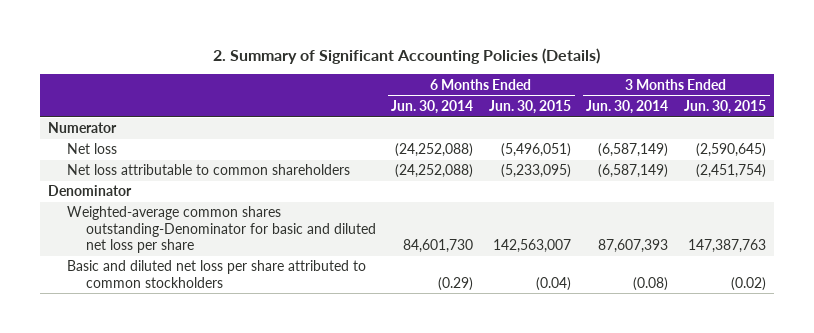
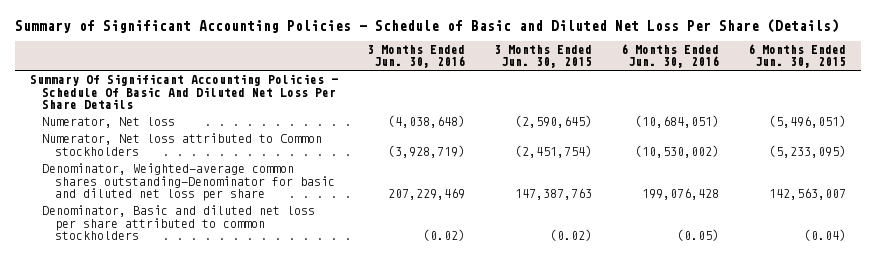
- 2. Summary of Significant Accounting Policies (Details)
+ Summary of Significant Accounting Policies - Schedule of Basic and Diluted Net Loss Per Share (Details)
- | 6 Months Ended Jun. 30, 2014 | 6 Months Ended Jun. 30, 2015 | 3 Months Ended Jun. 30, 2014 | 3 Months Ended Jun. 30, 2015
+ | 3 Months Ended Jun. 30, 2016 | 3 Months Ended Jun. 30, 2015 | 6 Months Ended Jun. 30, 2016 | 6 Months Ended Jun. 30, 2015
- Numerator
- Net loss | (24,252,088) | (5,496,051) | (6,587,149) | (2,590,645)
- Net loss attributable to common shareholders | (24,252,088) | (5,233,095) | (6,587,149) | (2,451,754)
- Denominator
- Weighted-average common shares outstanding-Denominator for basic and diluted net loss per share | 84,601,730 | 142,563,007 | 87,607,393 | 147,387,763
- Basic and diluted net loss per share attributed to common stockholders | (0.29) | (0.04) | (0.08) | (0.02)
+ Summary Of Significant Accounting Policies - Schedule Of Basic And Diluted Net Loss Per Share Details
+ Numerator, Net loss | (4,038,648) | (2,590,645) | (10,684,051) | (5,496,051)
+ Numerator, Net loss attributed to Common stockholders | (3,928,719) | (2,451,754) | (10,530,002) | (5,233,095)
+ Denominator, Weighted-average common shares outstanding-Denominator for basic and diluted net loss per share | 207,229,469 | 147,387,763 | 199,076,428 | 142,563,007
+ Denominator, Basic and diluted net loss per share attributed to common stockholders | (0.02) | (0.02) | (0.05) | (0.04)

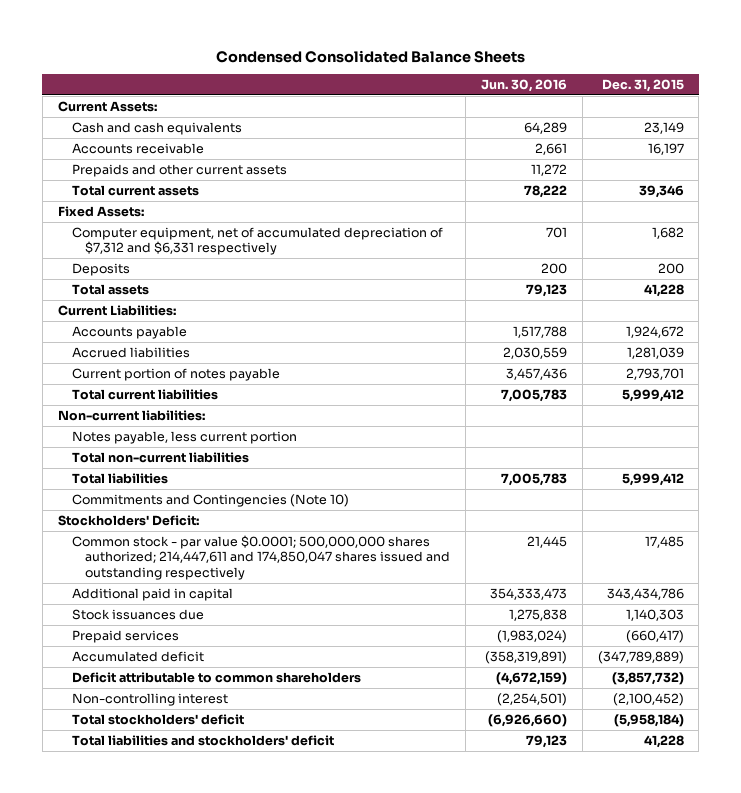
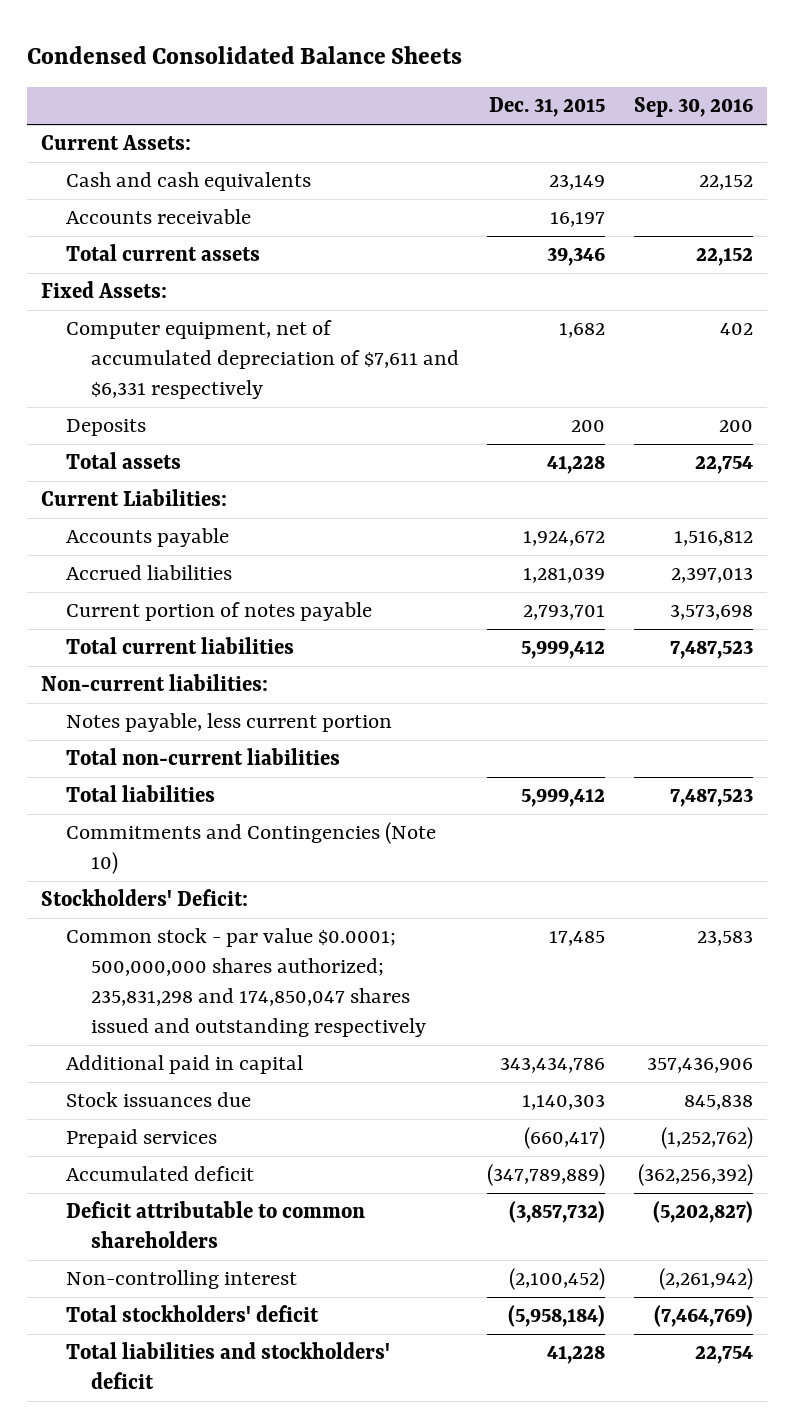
- | Jun. 30, 2016 | Dec. 31, 2015
+ | Dec. 31, 2015 | Sep. 30, 2016
- Prepaids and other current assets | 11,272 |
- Computer equipment, net of accumulated depreciation of $7,312 and $6,331 respectively | 701 | 1,682
+ Computer equipment, net of accumulated depreciation of $7,611 and $6,331 respectively | 1,682 | 402
- Common stock - par value $0.0001; 500,000,000 shares authorized; 214,447,611 and 174,850,047 shares issued and outstanding respectively | 21,445 | 17,485
+ Common stock - par value $0.0001; 500,000,000 shares authorized; 235,831,298 and 174,850,047 shares issued and outstanding respectively | 17,485 | 23,583

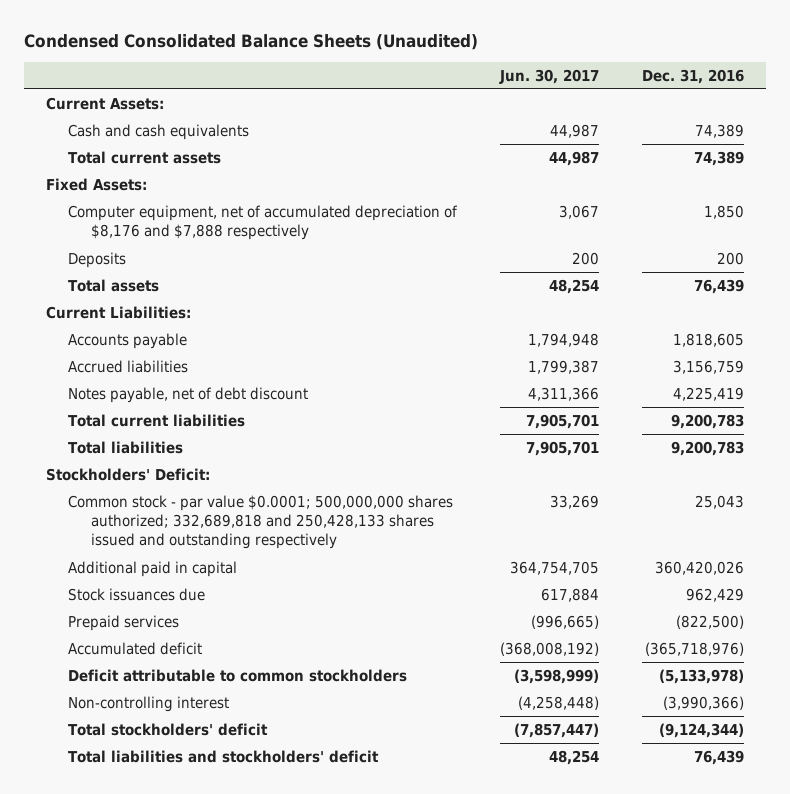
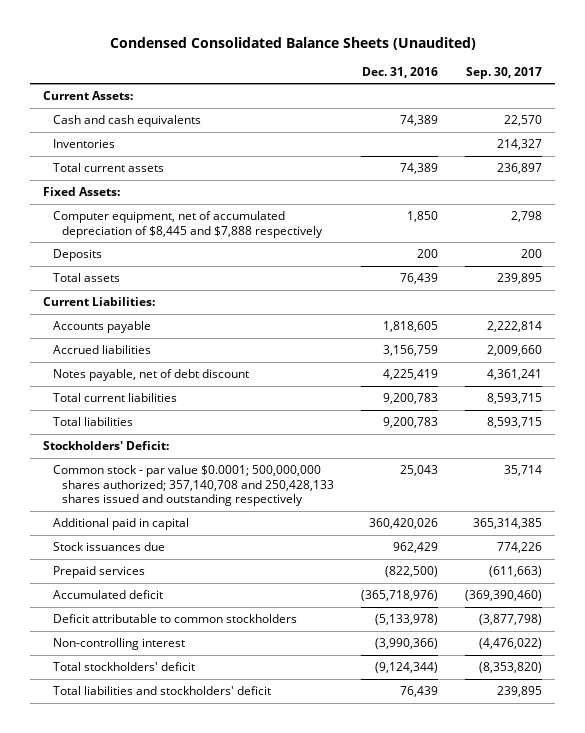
- | Jun. 30, 2017 | Dec. 31, 2016
+ | Dec. 31, 2016 | Sep. 30, 2017
+ Inventories | | 214,327
- Computer equipment, net of accumulated depreciation of $8,176 and $7,888 respectively | 3,067 | 1,850
+ Computer equipment, net of accumulated depreciation of $8,445 and $7,888 respectively | 1,850 | 2,798
- Common stock - par value $0.0001; 500,000,000 shares authorized; 332,689,818 and 250,428,133 shares issued and outstanding respectively | 33,269 | 25,043
+ Common stock - par value $0.0001; 500,000,000 shares authorized; 357,140,708 and 250,428,133 shares issued and outstanding respectively | 25,043 | 35,714

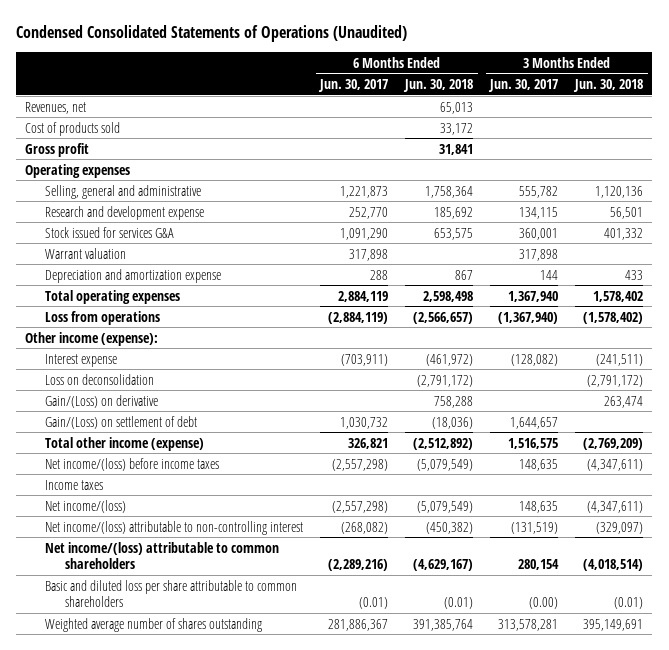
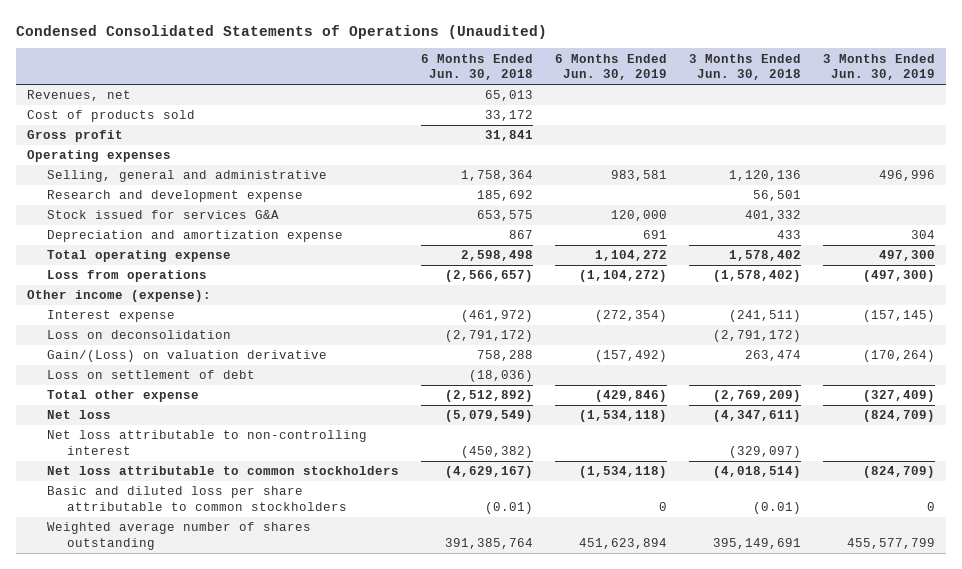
- | 6 Months Ended Jun. 30, 2017 | 6 Months Ended Jun. 30, 2018 | 3 Months Ended Jun. 30, 2017 | 3 Months Ended Jun. 30, 2018
+ | 6 Months Ended Jun. 30, 2018 | 6 Months Ended Jun. 30, 2019 | 3 Months Ended Jun. 30, 2018 | 3 Months Ended Jun. 30, 2019
- Warrant valuation | 317,898 | | 317,898 |
- Total operating expenses | 2,884,119 | 2,598,498 | 1,367,940 | 1,578,402
+ Total operating expense | 2,598,498 | 1,104,272 | 1,578,402 | 497,300
- Gain/(Loss) on derivative | | 758,288 | | 263,474
- Gain/(Loss) on settlement of debt | 1,030,732 | (18,036) | 1,644,657 |
- Total other income (expense) | 326,821 | (2,512,892) | 1,516,575 | (2,769,209)
- Net income/(loss) before income taxes | (2,557,298) | (5,079,549) | 148,635 | (4,347,611)
- Income taxes
- Net income/(loss) | (2,557,298) | (5,079,549) | 148,635 | (4,347,611)
- Net income/(loss) attributable to non-controlling interest | (268,082) | (450,382) | (131,519) | (329,097)
- Net income/(loss) attributable to common shareholders | (2,289,216) | (4,629,167) | 280,154 | (4,018,514)
- Basic and diluted loss per share attributable to common shareholders | (0.01) | (0.01) | (0.00) | (0.01)
+ Gain/(Loss) on valuation derivative | 758,288 | (157,492) | 263,474 | (170,264)
+ Loss on settlement of debt | (18,036) | | |
+ Total other expense | (2,512,892) | (429,846) | (2,769,209) | (327,409)
+ Net loss | (5,079,549) | (1,534,118) | (4,347,611) | (824,709)
+ Net loss attributable to non-controlling interest | (450,382) | | (329,097) |
+ Net loss attributable to common stockholders | (4,629,167) | (1,534,118) | (4,018,514) | (824,709)
+ Basic and diluted loss per share attributable to common stockholders | (0.01) | 0 | (0.01) | 0

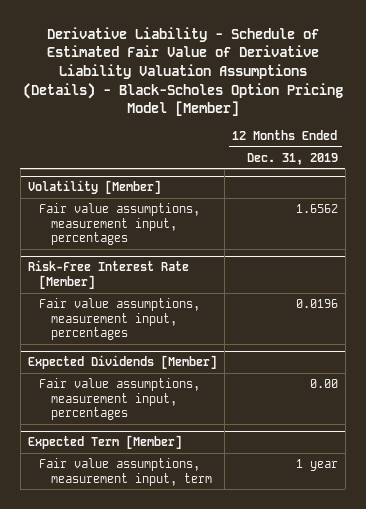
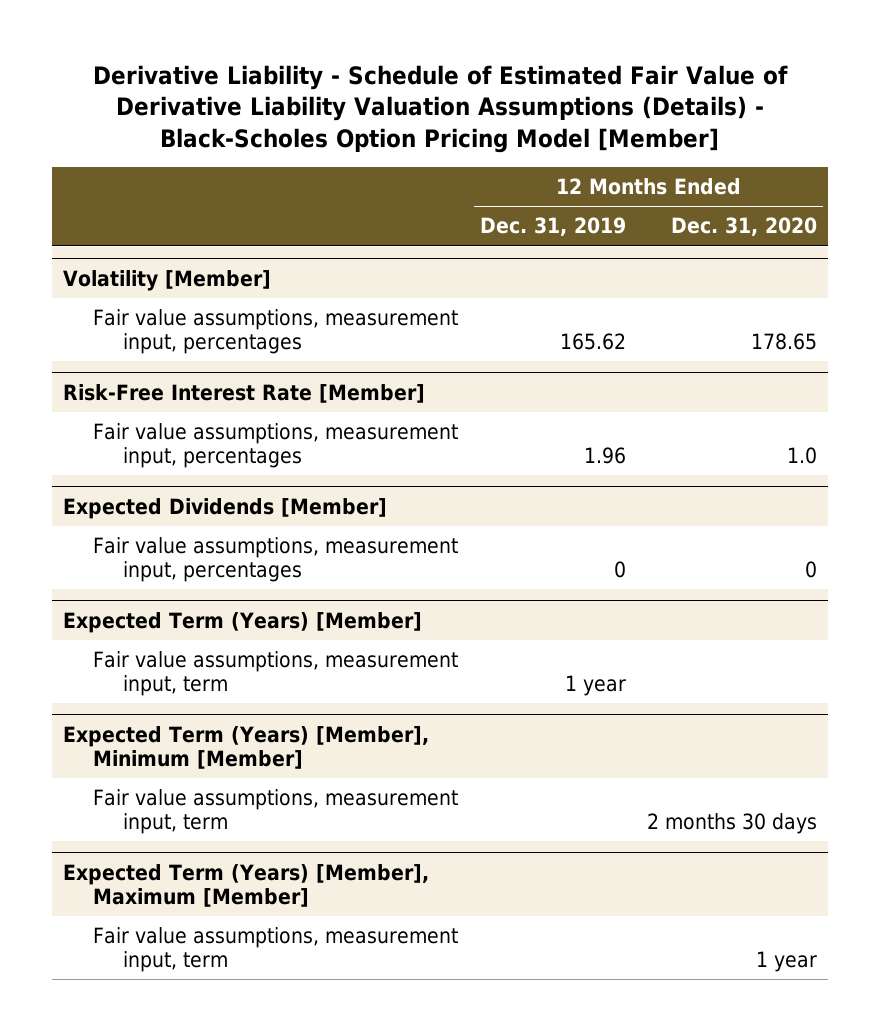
- | 12 Months Ended Dec. 31, 2019
+ | 12 Months Ended Dec. 31, 2019 | 12 Months Ended Dec. 31, 2020
@ Volatility [Member]
- Fair value assumptions, measurement input, percentages | 1.6562
+ Fair value assumptions, measurement input, percentages | 165.62 | 178.65
@ Risk-Free Interest Rate [Member]
- Fair value assumptions, measurement input, percentages | 0.0196
+ Fair value assumptions, measurement input, percentages | 1.96 | 1.0
@ Expected Dividends [Member]
- Fair value assumptions, measurement input, percentages | 0.00
- Expected Term [Member]
@ Expected Dividends [Member]
+ Fair value assumptions, measurement input, percentages | 0 | 0
+ Expected Term (Years) [Member]
+ Expected Term (Years) [Member], Minimum [Member]
+ Fair value assumptions, measurement input, term | | 2 months 30 days
+ Expected Term (Years) [Member], Maximum [Member]
+ Fair value assumptions, measurement input, term | | 1 year

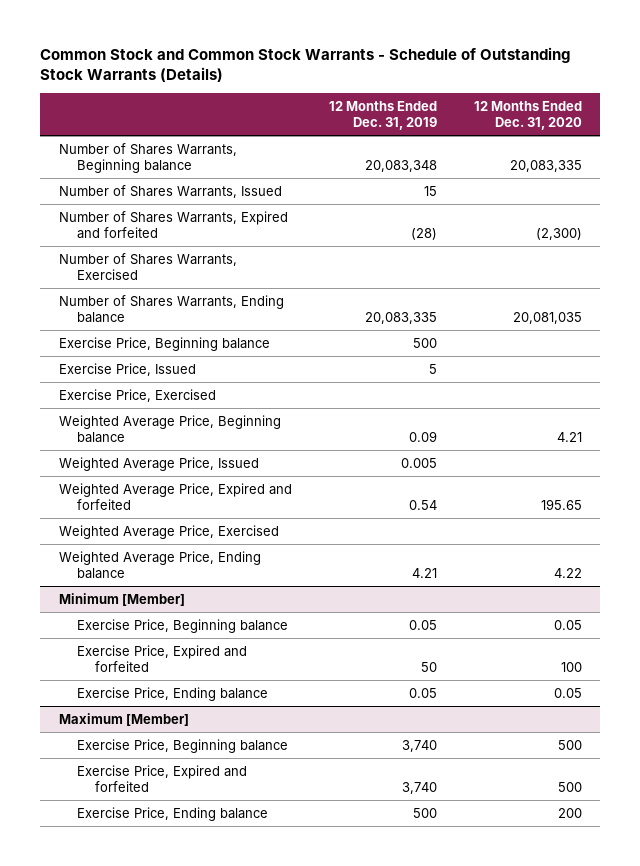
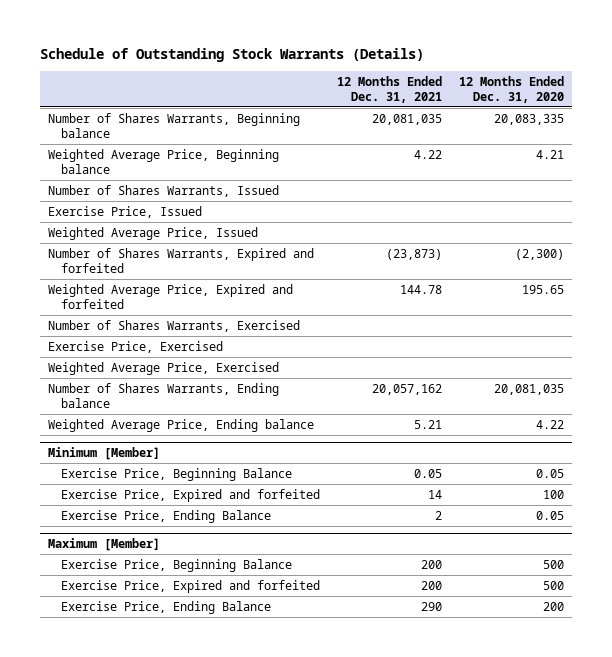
- Common Stock and Common Stock Warrants - Schedule of Outstanding Stock Warrants (Details)
+ Schedule of Outstanding Stock Warrants (Details)
- | 12 Months Ended Dec. 31, 2019 | 12 Months Ended Dec. 31, 2020
+ | 12 Months Ended Dec. 31, 2021 | 12 Months Ended Dec. 31, 2020
moved up: Weighted Average Price, Beginning balance | 4.22 | 4.21
- Exercise Price, Beginning balance | 500 |
moved down: Number of Shares Warrants, Expired and forfeited | (23,873) | (2,300)
moved down: Number of Shares Warrants, Exercised
moved down: Exercise Price, Exercised
moved down: Number of Shares Warrants, Ending balance | 20,057,162 | 20,081,035
@ Minimum [Member]
- Exercise Price, Beginning balance | 0.05 | 0.05
+ Exercise Price, Beginning Balance | 0.05 | 0.05
- Exercise Price, Ending balance | 0.05 | 0.05
+ Exercise Price, Ending Balance | 2 | 0.05
@ Maximum [Member]
- Exercise Price, Beginning balance | 3,740 | 500
+ Exercise Price, Beginning Balance | 200 | 500
- Exercise Price, Ending balance | 500 | 200
+ Exercise Price, Ending Balance | 290 | 200

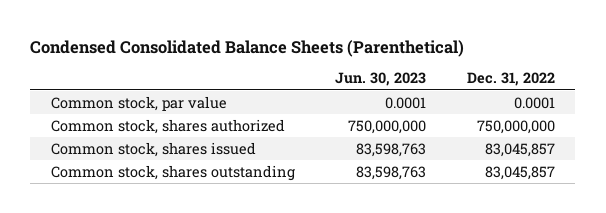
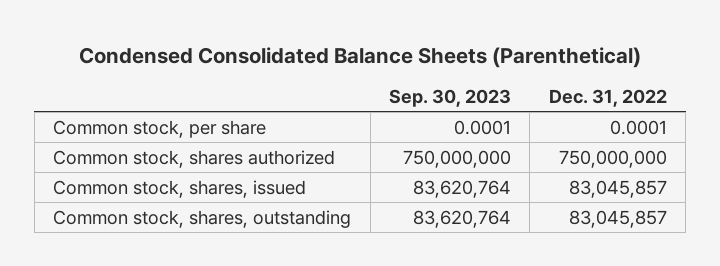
- | Jun. 30, 2023 | Dec. 31, 2022
+ | Sep. 30, 2023 | Dec. 31, 2022
- Common stock, par value | 0.0001 | 0.0001
+ Common stock, per share | 0.0001 | 0.0001
- Common stock, shares issued | 83,598,763 | 83,045,857
- Common stock, shares outstanding | 83,598,763 | 83,045,857
+ Common stock, shares, issued | 83,620,764 | 83,045,857
+ Common stock, shares, outstanding | 83,620,764 | 83,045,857

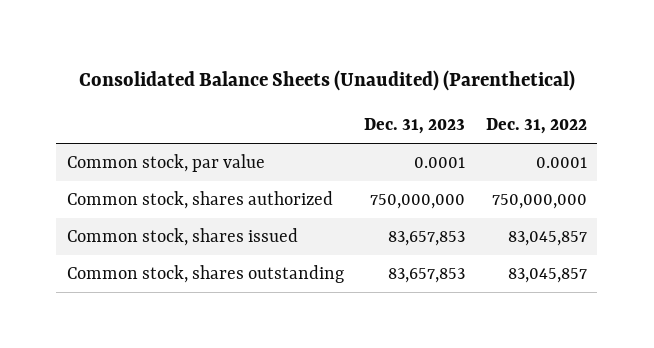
- Condensed Consolidated Balance Sheets (Parenthetical)
+ Consolidated Balance Sheets (Unaudited) (Parenthetical)
- | Sep. 30, 2023 | Dec. 31, 2022
+ | Dec. 31, 2023 | Dec. 31, 2022
- Common stock, per share | 0.0001 | 0.0001
+ Common stock, par value | 0.0001 | 0.0001
- Common stock, shares, issued | 83,620,764 | 83,045,857
- Common stock, shares, outstanding | 83,620,764 | 83,045,857
+ Common stock, shares issued | 83,657,853 | 83,045,857
+ Common stock, shares outstanding | 83,657,853 | 83,045,857

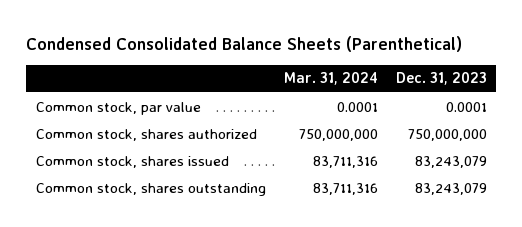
- Consolidated Balance Sheets (Unaudited) (Parenthetical)
+ Condensed Consolidated Balance Sheets (Parenthetical)
- | Dec. 31, 2023 | Dec. 31, 2022
+ | Mar. 31, 2024 | Dec. 31, 2023
- Common stock, shares issued | 83,657,853 | 83,045,857
- Common stock, shares outstanding | 83,657,853 | 83,045,857
+ Common stock, shares issued | 83,711,316 | 83,243,079
+ Common stock, shares outstanding | 83,711,316 | 83,243,079

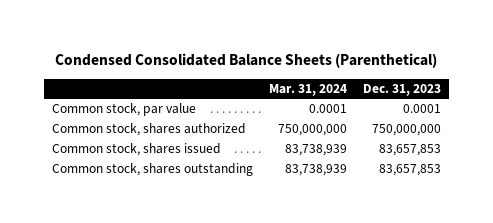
- Common stock, shares issued | 83,711,316 | 83,243,079
- Common stock, shares outstanding | 83,711,316 | 83,243,079
+ Common stock, shares issued | 83,738,939 | 83,657,853
+ Common stock, shares outstanding | 83,738,939 | 83,657,853

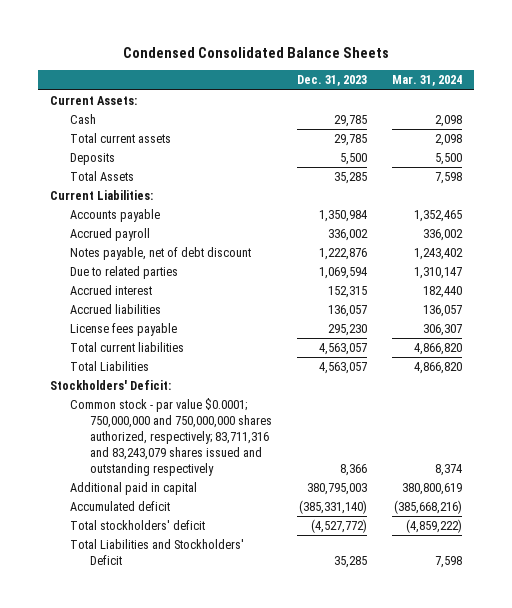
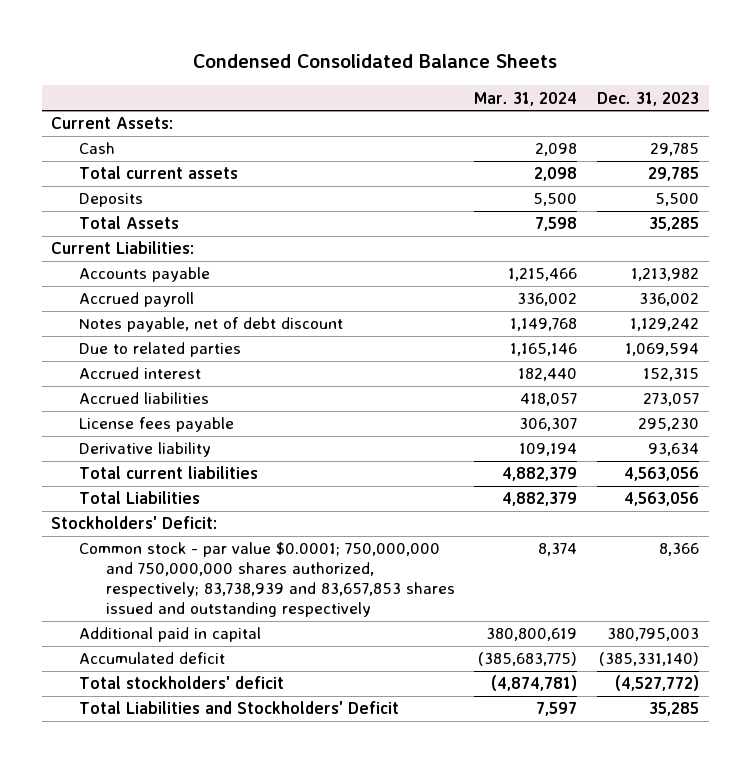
- | Dec. 31, 2023 | Mar. 31, 2024
+ | Mar. 31, 2024 | Dec. 31, 2023
- Accounts payable | 1,350,984 | 1,352,465
+ Accounts payable | 1,215,466 | 1,213,982
- Notes payable, net of debt discount | 1,222,876 | 1,243,402
- Due to related parties | 1,069,594 | 1,310,147
+ Notes payable, net of debt discount | 1,149,768 | 1,129,242
+ Due to related parties | 1,165,146 | 1,069,594
- Accrued liabilities | 136,057 | 136,057
+ Accrued liabilities | 418,057 | 273,057
- Total current liabilities | 4,563,057 | 4,866,820
- Total Liabilities | 4,563,057 | 4,866,820
+ Derivative liability | 109,194 | 93,634
+ Total current liabilities | 4,882,379 | 4,563,056
+ Total Liabilities | 4,882,379 | 4,563,056
- Common stock - par value $0.0001; 750,000,000 and 750,000,000 shares authorized, respectively; 83,711,316 and 83,243,079 shares issued and outstanding respectively | 8,366 | 8,374
+ Common stock - par value $0.0001; 750,000,000 and 750,000,000 shares authorized, respectively; 83,738,939 and 83,657,853 shares issued and outstanding respectively | 8,374 | 8,366
- Accumulated deficit | (385,331,140) | (385,668,216)
- Total stockholders' deficit | (4,527,772) | (4,859,222)
- Total Liabilities and Stockholders' Deficit | 35,285 | 7,598
+ Accumulated deficit | (385,683,775) | (385,331,140)
+ Total stockholders' deficit | (4,874,781) | (4,527,772)
+ Total Liabilities and Stockholders' Deficit | 7,597 | 35,285

